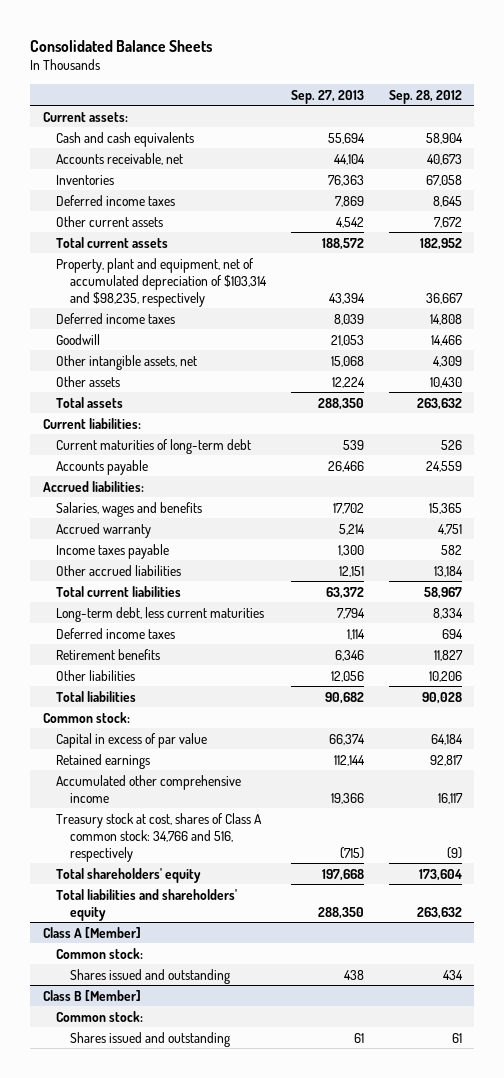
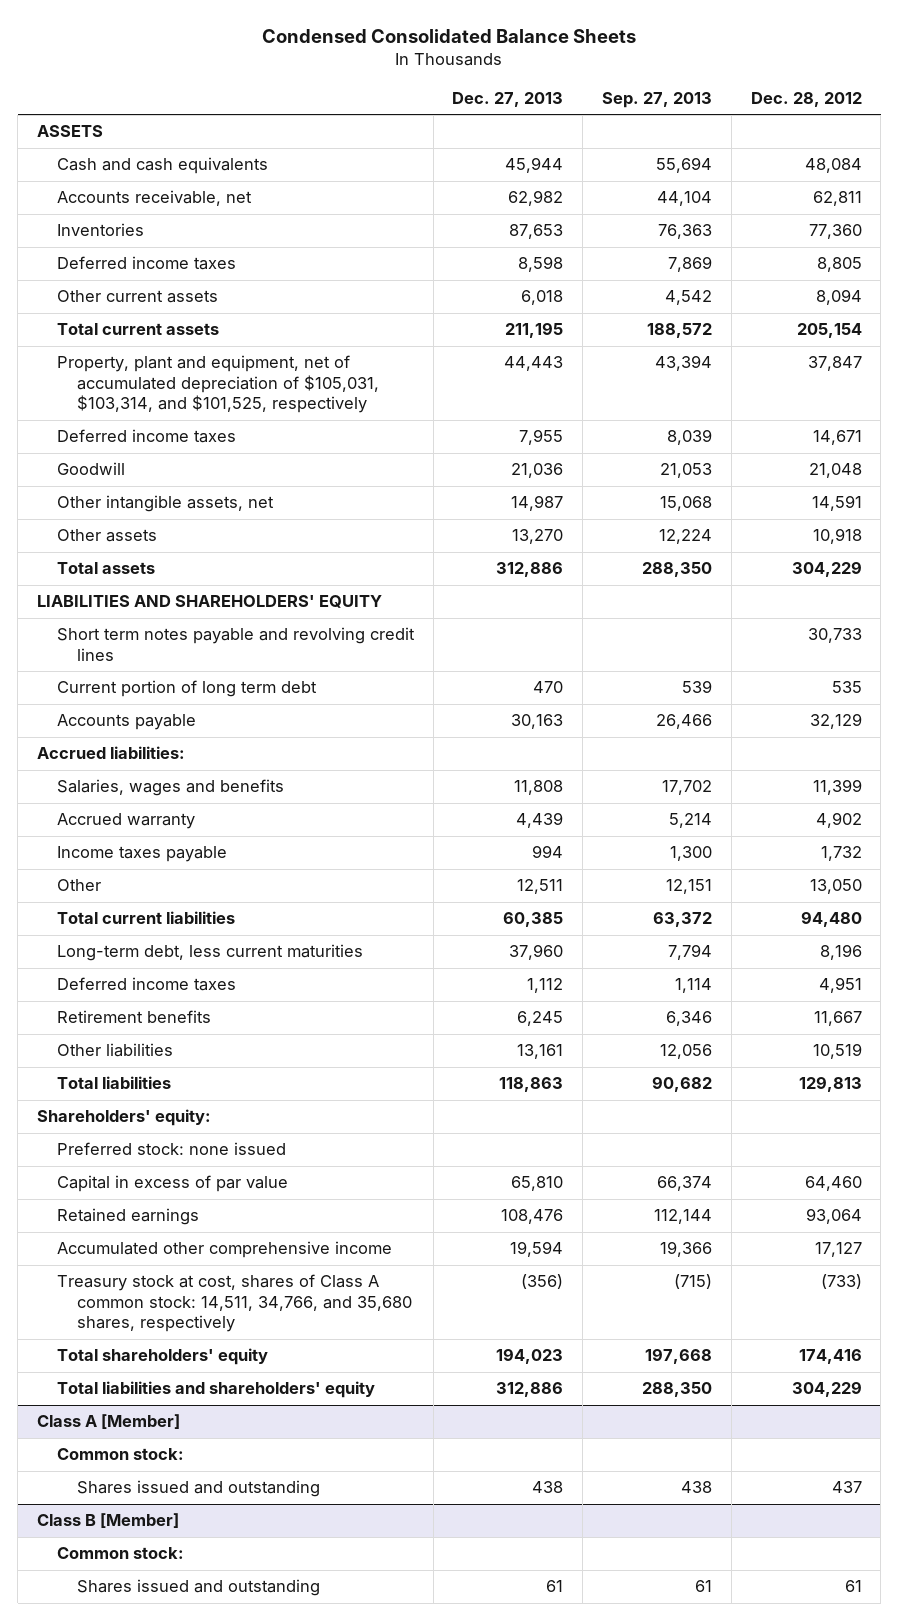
- Consolidated Balance Sheets
+ Condensed Consolidated Balance Sheets
- | Sep. 27, 2013 | Sep. 28, 2012
+ | Dec. 27, 2013 | Sep. 27, 2013 | Dec. 28, 2012
- Current assets:
+ ASSETS
- Property, plant and equipment, net of accumulated depreciation of $103,314 and $98,235, respectively | 43,394 | 36,667
+ Property, plant and equipment, net of accumulated depreciation of $105,031, $103,314, and $101,525, respectively | 44,443 | 43,394 | 37,847
- Current liabilities:
- Current maturities of long-term debt | 539 | 526
+ LIABILITIES AND SHAREHOLDERS' EQUITY
+ Short term notes payable and revolving credit lines | | | 30,733
+ Current portion of long term debt | 470 | 539 | 535
- Other accrued liabilities | 12,151 | 13,184
+ Other | 12,511 | 12,151 | 13,050
- Common stock:
+ Shareholders' equity:
+ Preferred stock: none issued
- Treasury stock at cost, shares of Class A common stock: 34,766 and 516, respectively | (715) | (9)
+ Treasury stock at cost, shares of Class A common stock: 14,511, 34,766, and 35,680 shares, respectively | (356) | (715) | (733)

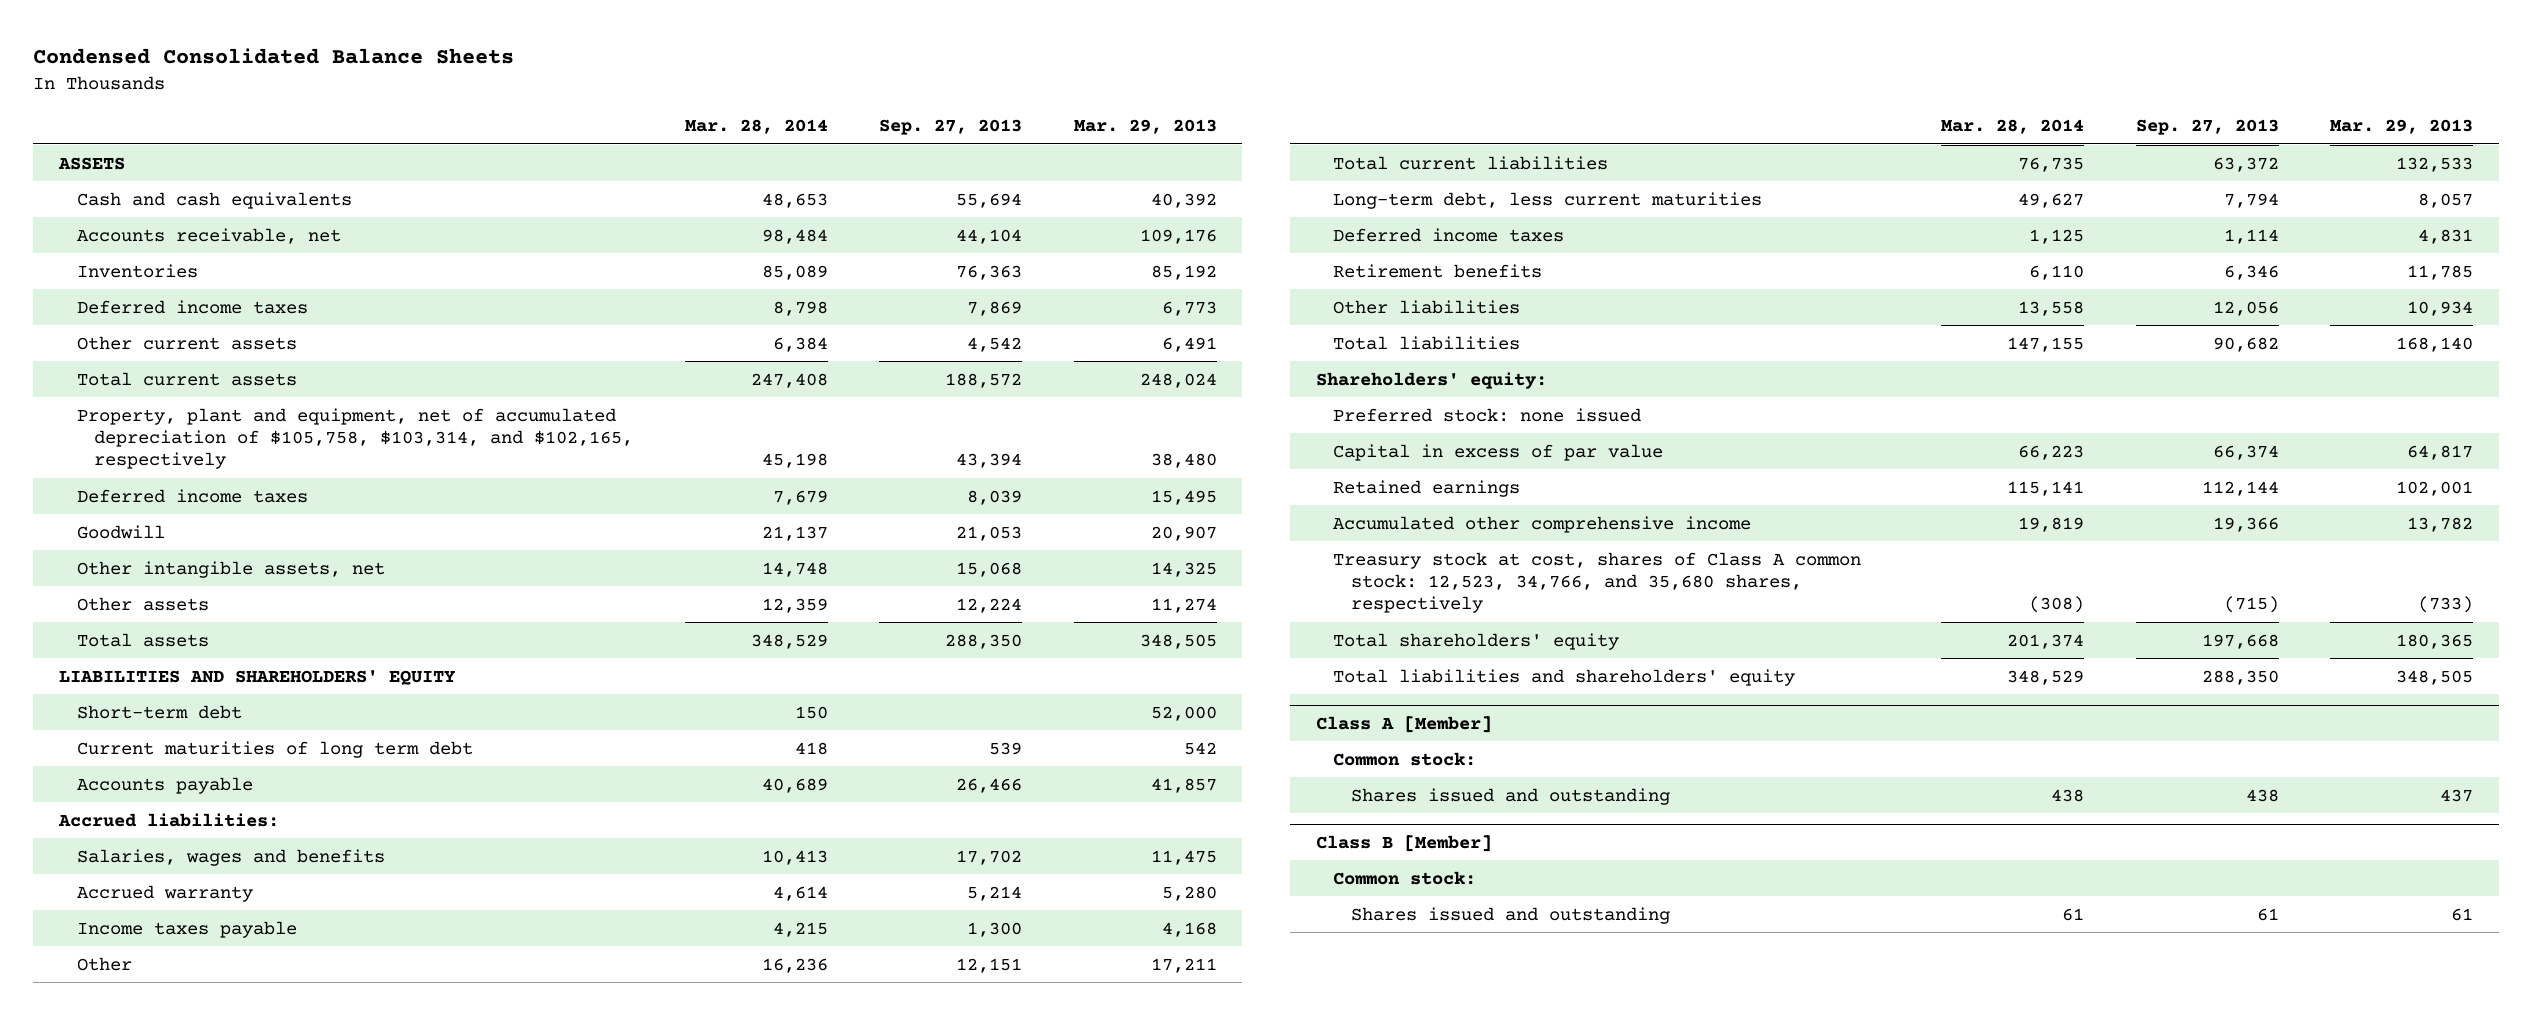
- | Dec. 27, 2013 | Sep. 27, 2013 | Dec. 28, 2012
+ | Mar. 28, 2014 | Sep. 27, 2013 | Mar. 29, 2013
- Property, plant and equipment, net of accumulated depreciation of $105,031, $103,314, and $101,525, respectively | 44,443 | 43,394 | 37,847
+ Property, plant and equipment, net of accumulated depreciation of $105,758, $103,314, and $102,165, respectively | 45,198 | 43,394 | 38,480
- Short term notes payable and revolving credit lines | | | 30,733
- Current portion of long term debt | 470 | 539 | 535
+ Short-term debt | 150 | | 52,000
+ Current maturities of long term debt | 418 | 539 | 542
- Treasury stock at cost, shares of Class A common stock: 14,511, 34,766, and 35,680 shares, respectively | (356) | (715) | (733)
+ Treasury stock at cost, shares of Class A common stock: 12,523, 34,766, and 35,680 shares, respectively | (308) | (715) | (733)

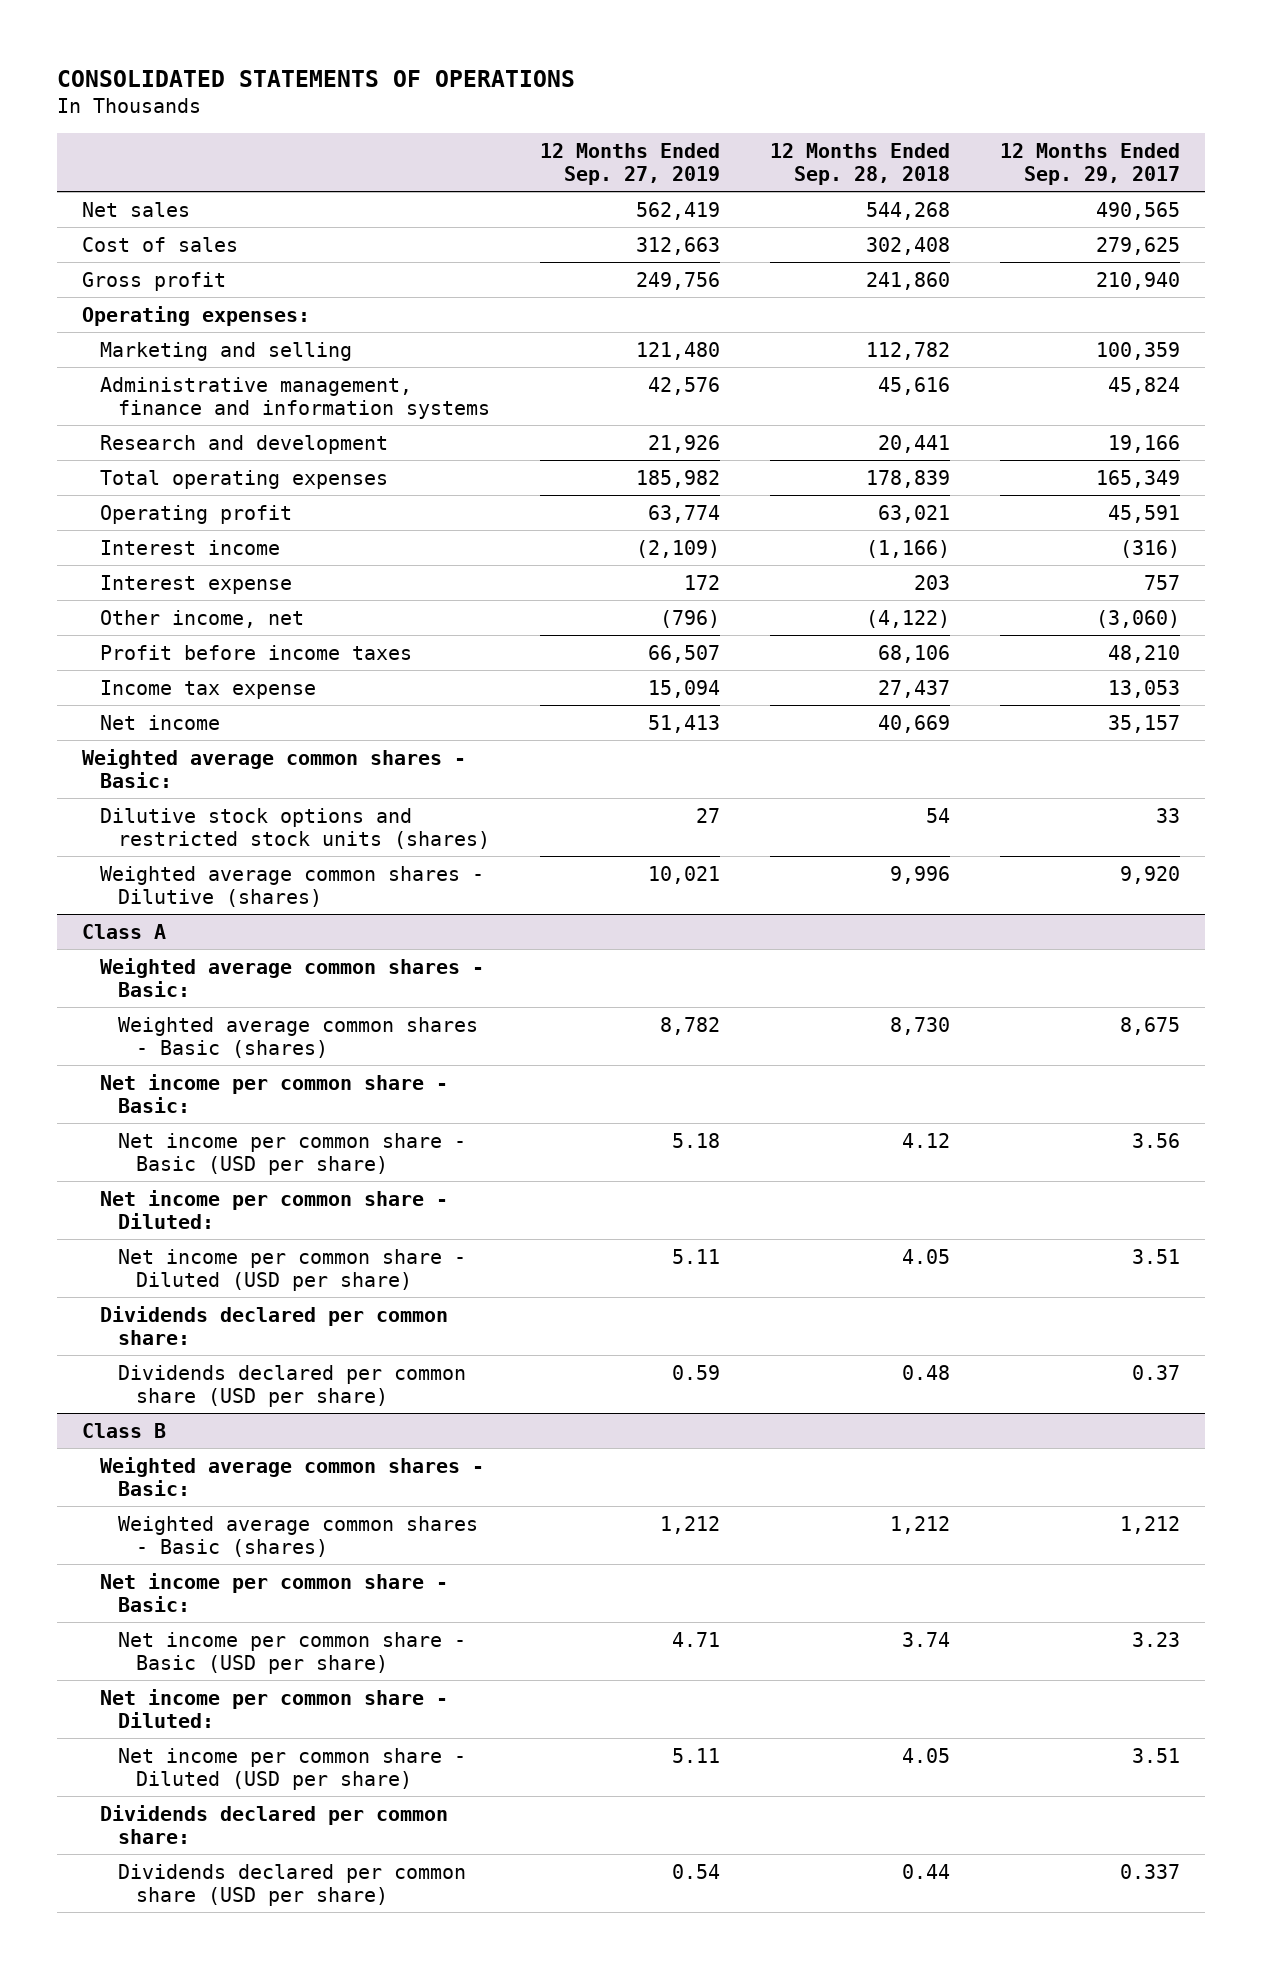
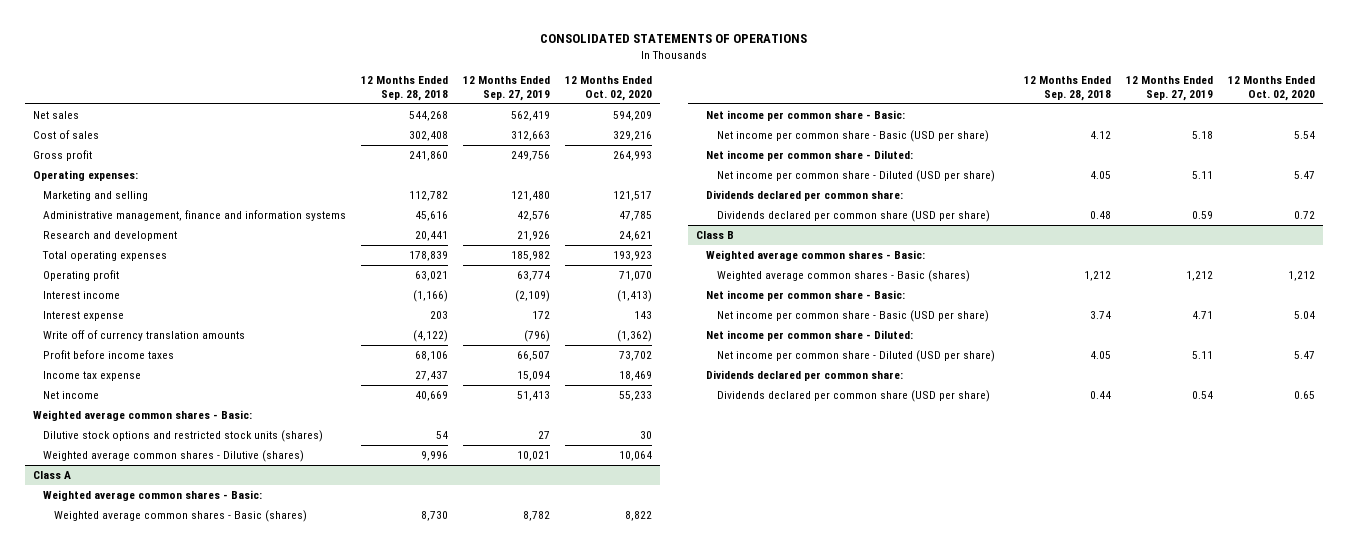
- | 12 Months Ended Sep. 27, 2019 | 12 Months Ended Sep. 28, 2018 | 12 Months Ended Sep. 29, 2017
+ | 12 Months Ended Sep. 28, 2018 | 12 Months Ended Sep. 27, 2019 | 12 Months Ended Oct. 02, 2020
- Other income, net | (796) | (4,122) | (3,060)
+ Write off of currency translation amounts | (4,122) | (796) | (1,362)

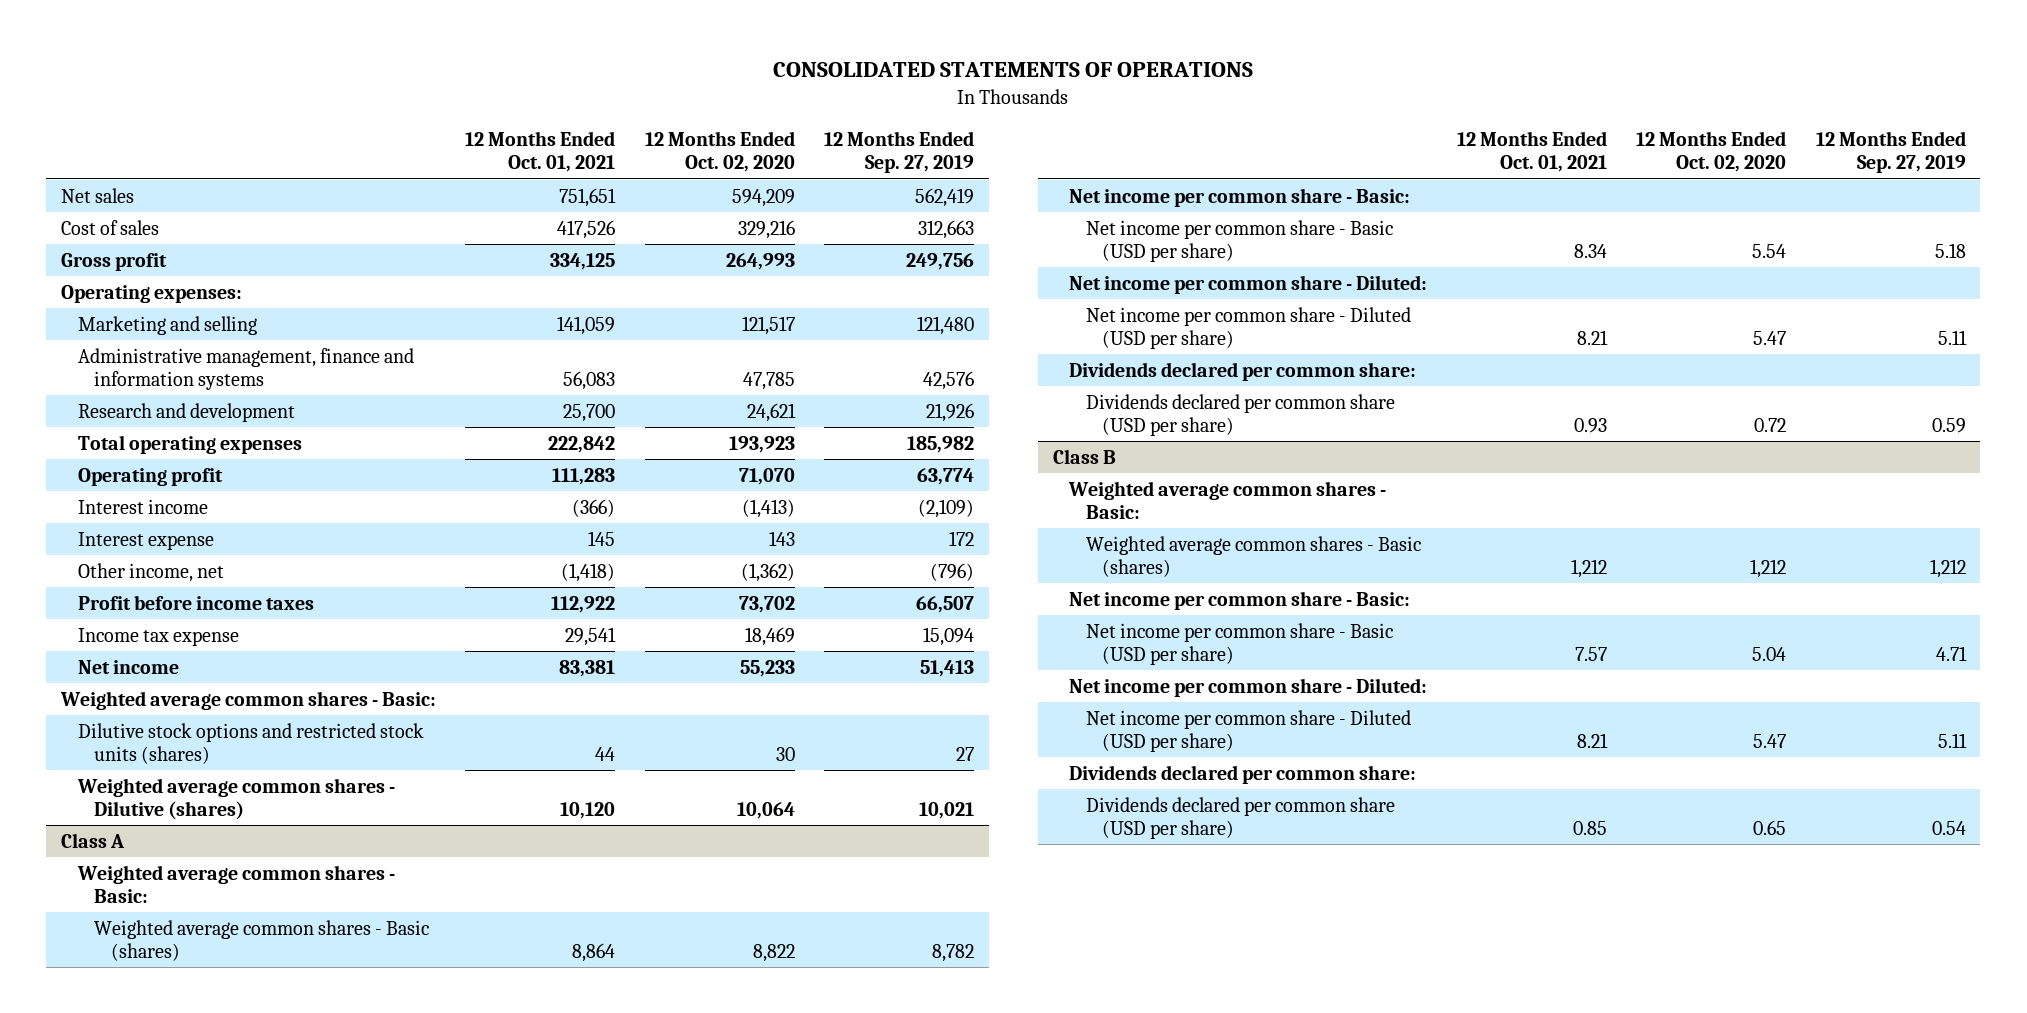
- | 12 Months Ended Sep. 28, 2018 | 12 Months Ended Sep. 27, 2019 | 12 Months Ended Oct. 02, 2020
+ | 12 Months Ended Oct. 01, 2021 | 12 Months Ended Oct. 02, 2020 | 12 Months Ended Sep. 27, 2019
- Write off of currency translation amounts | (4,122) | (796) | (1,362)
+ Other income, net | (1,418) | (1,362) | (796)

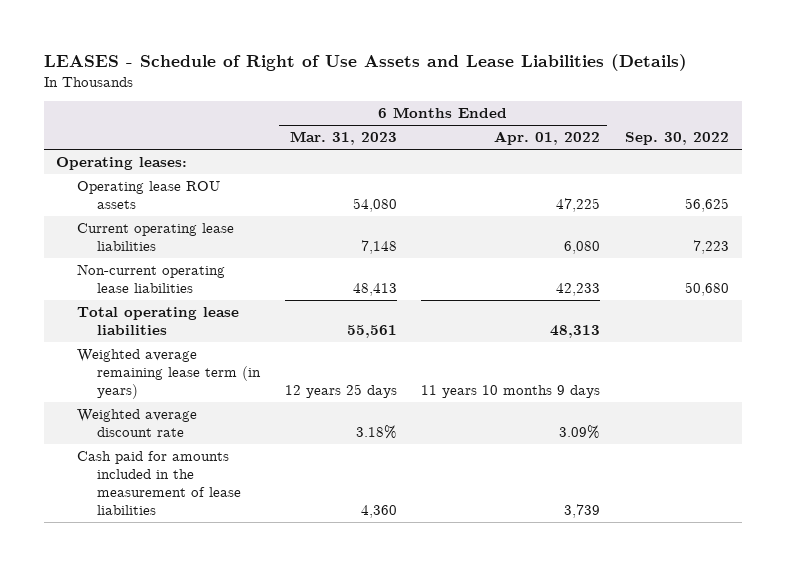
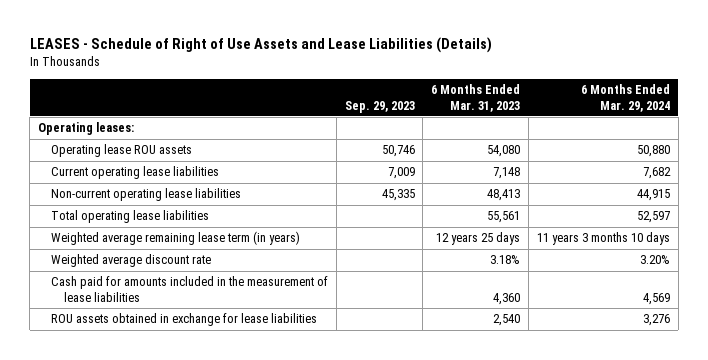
- | 6 Months Ended Mar. 31, 2023 | 6 Months Ended Apr. 01, 2022 | Sep. 30, 2022
+ | Sep. 29, 2023 | 6 Months Ended Mar. 31, 2023 | 6 Months Ended Mar. 29, 2024
+ ROU assets obtained in exchange for lease liabilities | | 2,540 | 3,276

